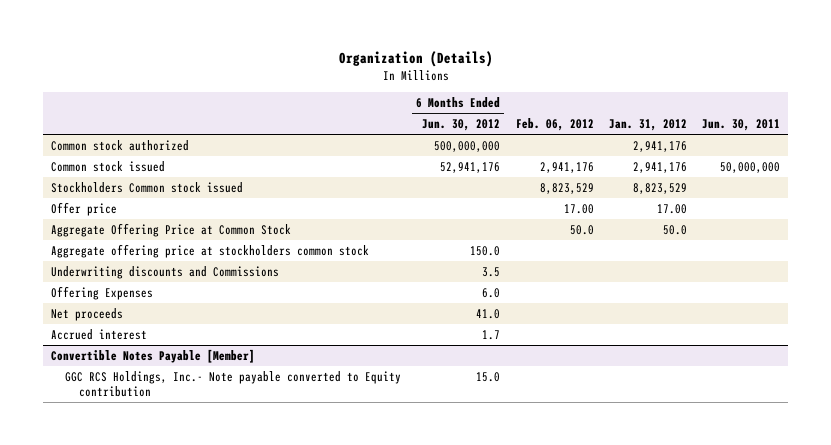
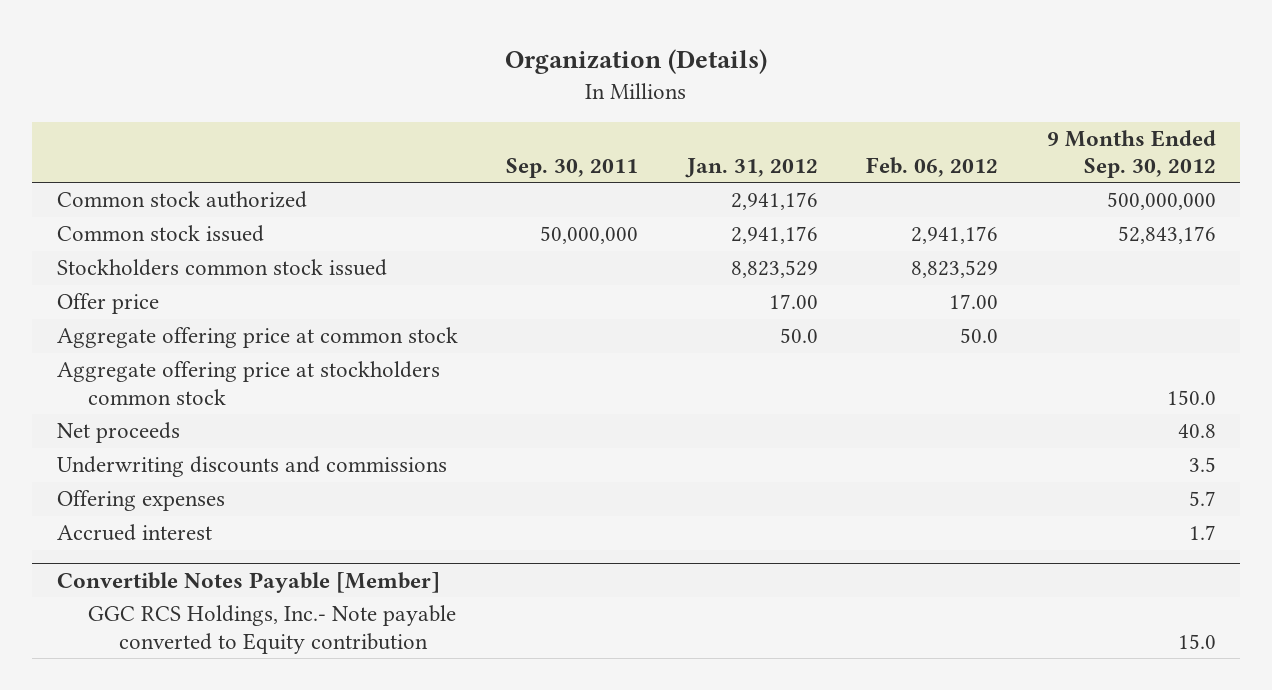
- | 6 Months Ended Jun. 30, 2012 | Feb. 06, 2012 | Jan. 31, 2012 | Jun. 30, 2011
+ | Sep. 30, 2011 | Jan. 31, 2012 | Feb. 06, 2012 | 9 Months Ended Sep. 30, 2012
- Stockholders Common stock issued | | 8,823,529 | 8,823,529 |
+ Stockholders common stock issued | | 8,823,529 | 8,823,529 |
- Aggregate Offering Price at Common Stock | | 50.0 | 50.0 |
+ Aggregate offering price at common stock | | 50.0 | 50.0 |
- Underwriting discounts and Commissions | 3.5 | | |
- Offering Expenses | 6.0 | | |
+ Underwriting discounts and commissions | | | | 3.5
+ Offering expenses | | | | 5.7

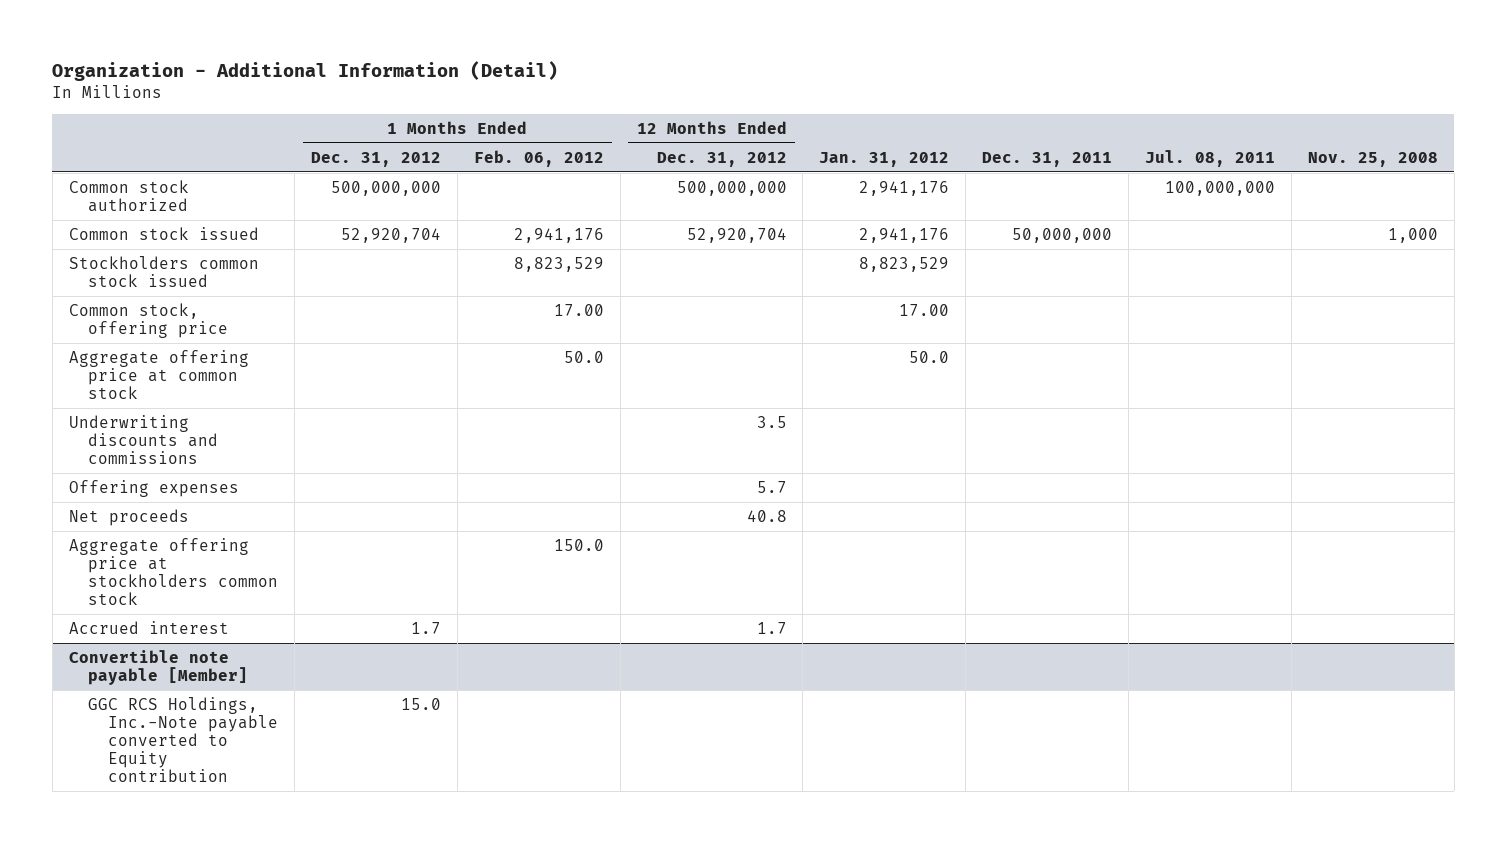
- Organization (Details)
+ Organization - Additional Information (Detail)
- | Sep. 30, 2011 | Jan. 31, 2012 | Feb. 06, 2012 | 9 Months Ended Sep. 30, 2012
+ | 1 Months Ended Dec. 31, 2012 | 1 Months Ended Feb. 06, 2012 | 12 Months Ended Dec. 31, 2012 | Jan. 31, 2012 | Dec. 31, 2011 | Jul. 08, 2011 | Nov. 25, 2008
- Offer price | | 17.00 | 17.00 |
+ Common stock, offering price | | 17.00 | | 17.00 | | |
moved down: Net proceeds | | | 40.8 | | | |
moved down: Aggregate offering price at stockholders common stock | | 150.0 | | | | |
- Convertible Notes Payable [Member]
- GGC RCS Holdings, Inc.- Note payable converted to Equity contribution | | | | 15.0
+ Convertible note payable [Member]
+ GGC RCS Holdings, Inc.-Note payable converted to Equity contribution | 15.0 | | | | | |

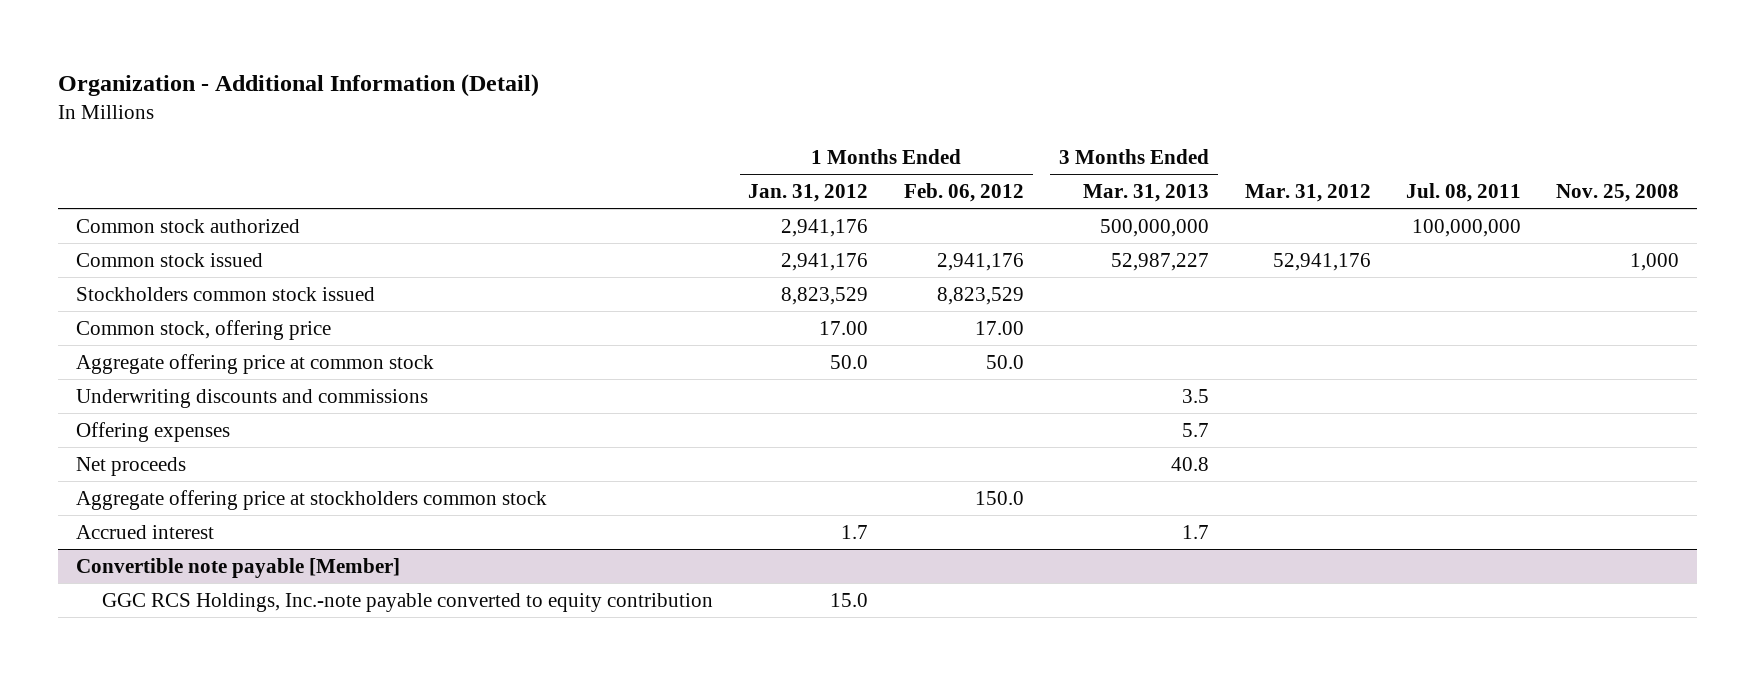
- | 1 Months Ended Dec. 31, 2012 | 1 Months Ended Feb. 06, 2012 | 12 Months Ended Dec. 31, 2012 | Jan. 31, 2012 | Dec. 31, 2011 | Jul. 08, 2011 | Nov. 25, 2008
+ | 1 Months Ended Jan. 31, 2012 | 1 Months Ended Feb. 06, 2012 | 3 Months Ended Mar. 31, 2013 | Mar. 31, 2012 | Jul. 08, 2011 | Nov. 25, 2008
@ Convertible note payable [Member]
- GGC RCS Holdings, Inc.-Note payable converted to Equity contribution | 15.0 | | | | | |
+ GGC RCS Holdings, Inc.-note payable converted to equity contribution | 15.0 | | | | |

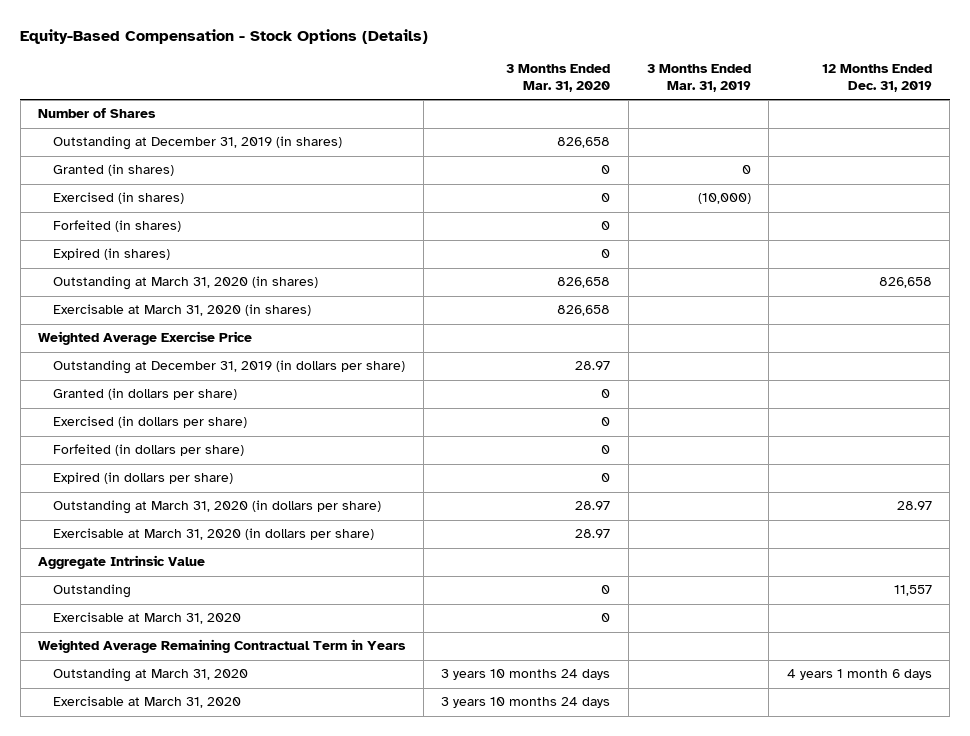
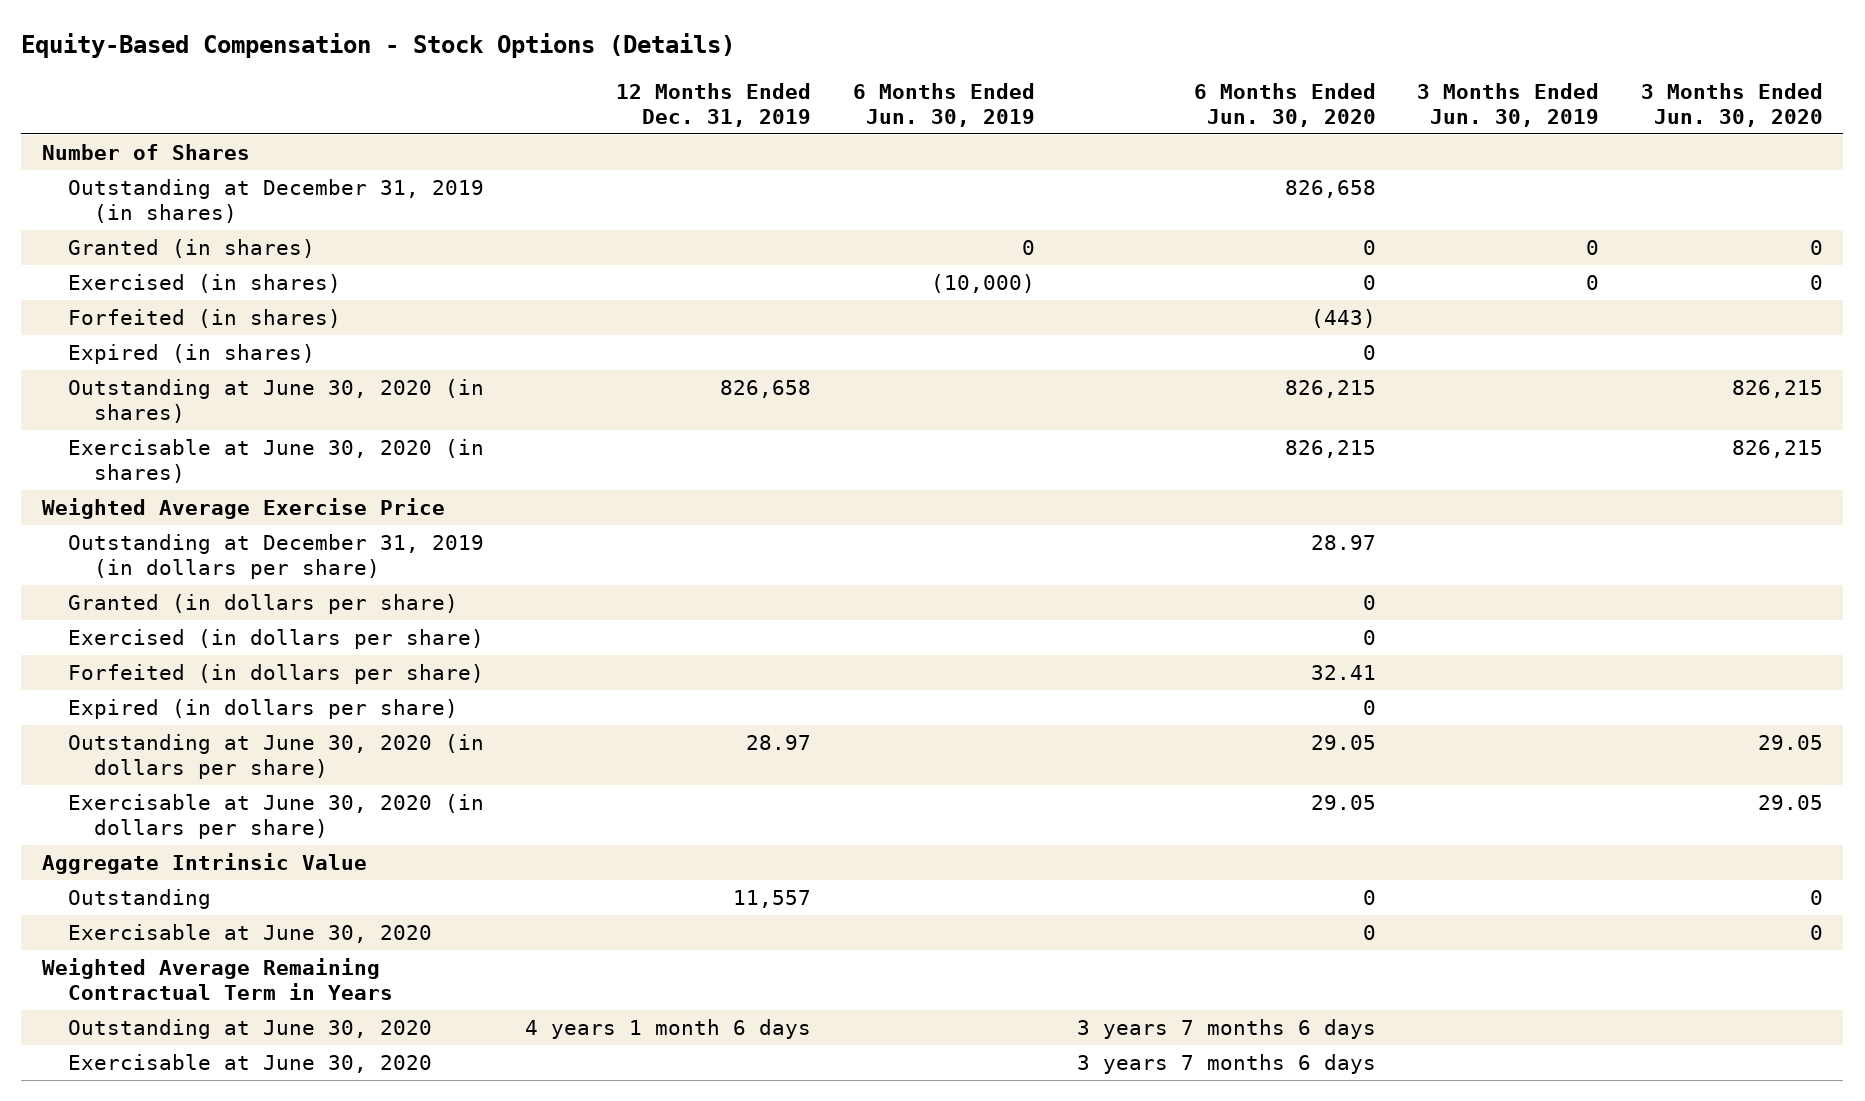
- | 3 Months Ended Mar. 31, 2020 | 3 Months Ended Mar. 31, 2019 | 12 Months Ended Dec. 31, 2019
+ | 12 Months Ended Dec. 31, 2019 | 6 Months Ended Jun. 30, 2019 | 6 Months Ended Jun. 30, 2020 | 3 Months Ended Jun. 30, 2019 | 3 Months Ended Jun. 30, 2020
- Outstanding at March 31, 2020 (in shares) | 826,658 | | 826,658
- Exercisable at March 31, 2020 (in shares) | 826,658 | |
+ Outstanding at June 30, 2020 (in shares) | 826,658 | | 826,215 | | 826,215
+ Exercisable at June 30, 2020 (in shares) | | | 826,215 | | 826,215
- Outstanding at March 31, 2020 (in dollars per share) | 28.97 | | 28.97
- Exercisable at March 31, 2020 (in dollars per share) | 28.97 | |
+ Outstanding at June 30, 2020 (in dollars per share) | 28.97 | | 29.05 | | 29.05
+ Exercisable at June 30, 2020 (in dollars per share) | | | 29.05 | | 29.05
- Exercisable at March 31, 2020 | 0 | |
+ Exercisable at June 30, 2020 | | | 0 | | 0
- Outstanding at March 31, 2020 | 3 years 10 months 24 days | | 4 years 1 month 6 days
- Exercisable at March 31, 2020 | 3 years 10 months 24 days | |
+ Outstanding at June 30, 2020 | 4 years 1 month 6 days | | 3 years 7 months 6 days | |
+ Exercisable at June 30, 2020 | | | 3 years 7 months 6 days | |

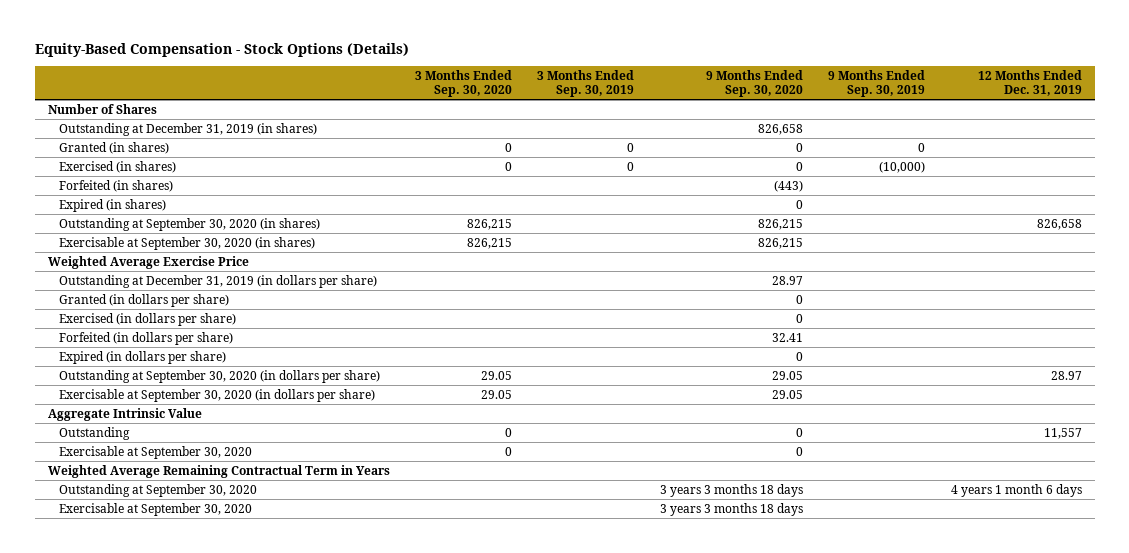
- | 12 Months Ended Dec. 31, 2019 | 6 Months Ended Jun. 30, 2019 | 6 Months Ended Jun. 30, 2020 | 3 Months Ended Jun. 30, 2019 | 3 Months Ended Jun. 30, 2020
+ | 3 Months Ended Sep. 30, 2020 | 3 Months Ended Sep. 30, 2019 | 9 Months Ended Sep. 30, 2020 | 9 Months Ended Sep. 30, 2019 | 12 Months Ended Dec. 31, 2019
- Outstanding at June 30, 2020 (in shares) | 826,658 | | 826,215 | | 826,215
- Exercisable at June 30, 2020 (in shares) | | | 826,215 | | 826,215
+ Outstanding at September 30, 2020 (in shares) | 826,215 | | 826,215 | | 826,658
+ Exercisable at September 30, 2020 (in shares) | 826,215 | | 826,215 | |
- Outstanding at June 30, 2020 (in dollars per share) | 28.97 | | 29.05 | | 29.05
- Exercisable at June 30, 2020 (in dollars per share) | | | 29.05 | | 29.05
+ Outstanding at September 30, 2020 (in dollars per share) | 29.05 | | 29.05 | | 28.97
+ Exercisable at September 30, 2020 (in dollars per share) | 29.05 | | 29.05 | |
- Exercisable at June 30, 2020 | | | 0 | | 0
+ Exercisable at September 30, 2020 | 0 | | 0 | |
- Outstanding at June 30, 2020 | 4 years 1 month 6 days | | 3 years 7 months 6 days | |
- Exercisable at June 30, 2020 | | | 3 years 7 months 6 days | |
+ Outstanding at September 30, 2020 | | | 3 years 3 months 18 days | | 4 years 1 month 6 days
+ Exercisable at September 30, 2020 | | | 3 years 3 months 18 days | |

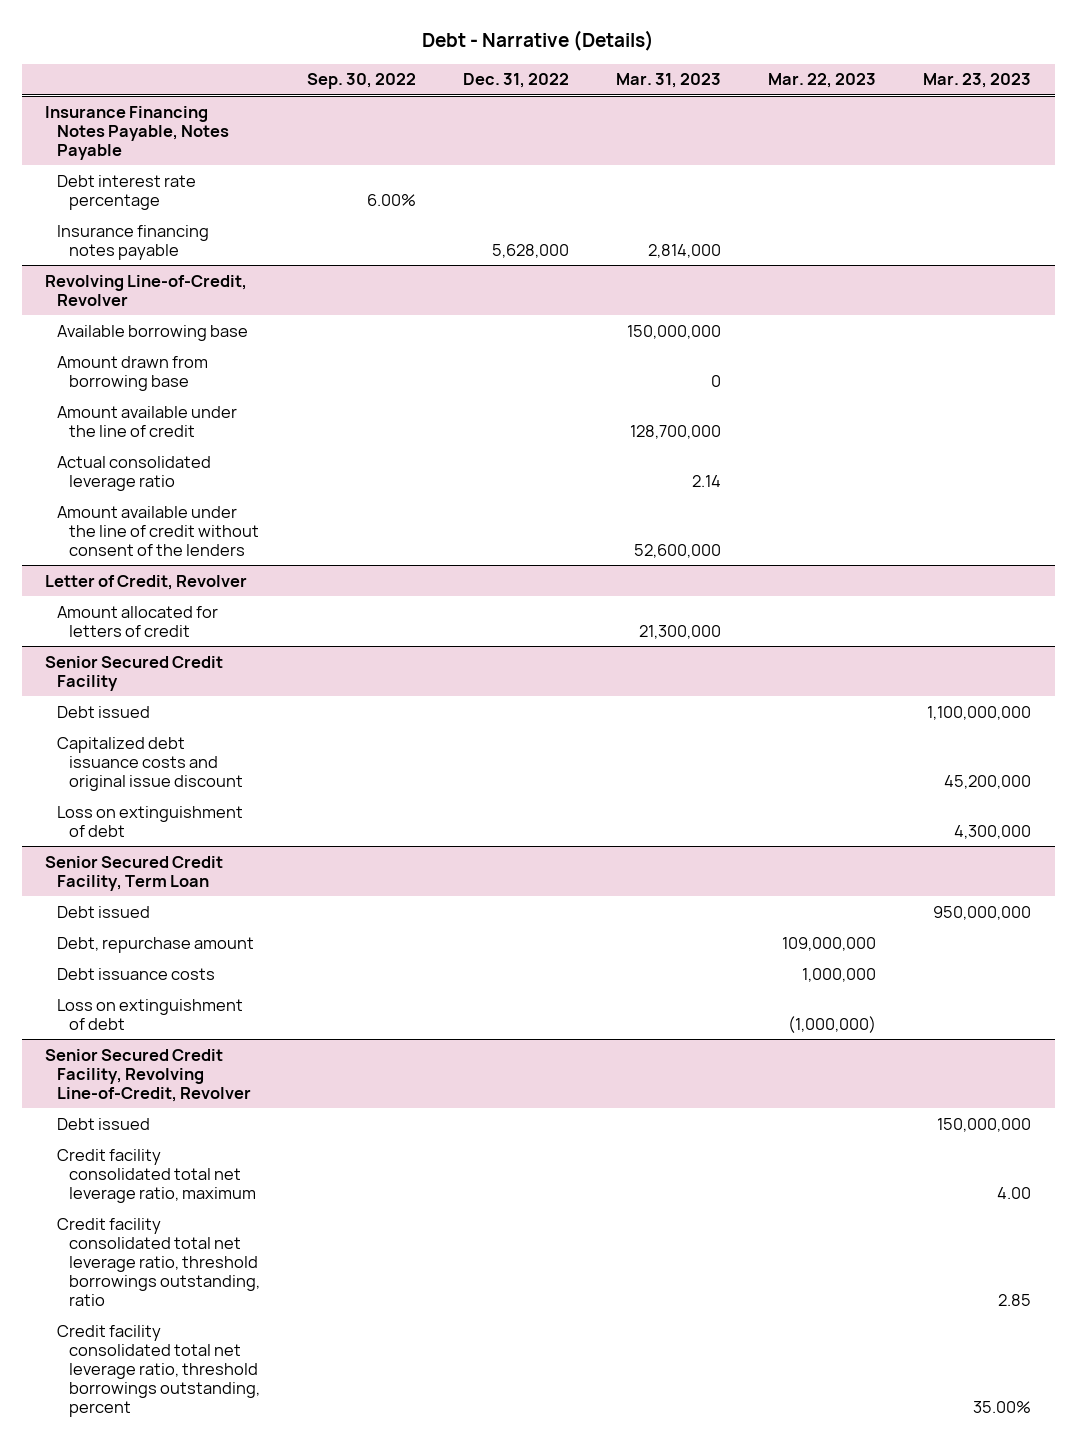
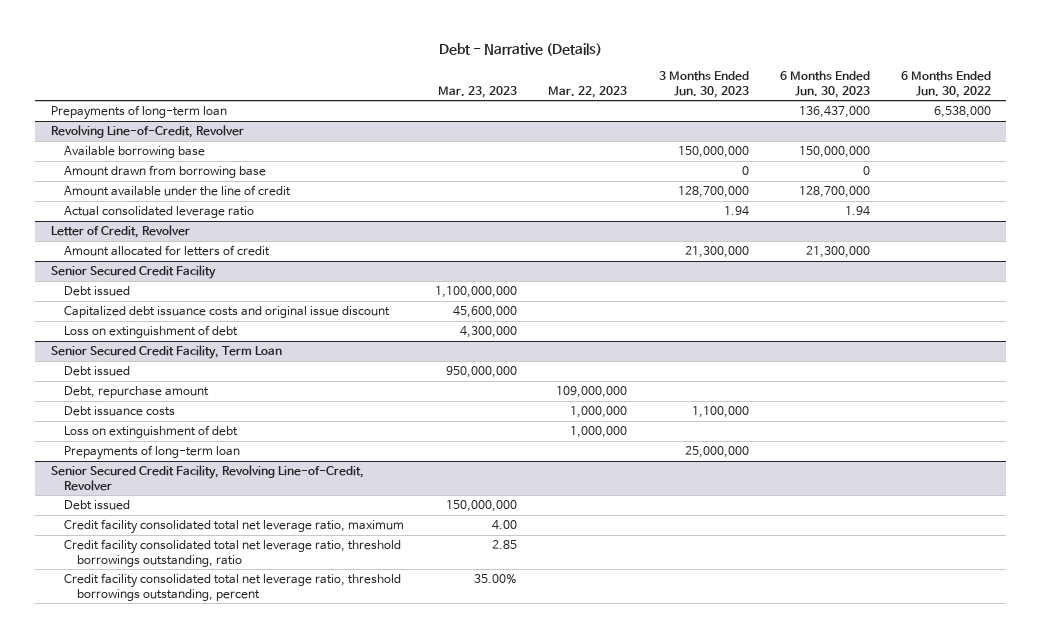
- | Sep. 30, 2022 | Dec. 31, 2022 | Mar. 31, 2023 | Mar. 22, 2023 | Mar. 23, 2023
+ | Mar. 23, 2023 | Mar. 22, 2023 | 3 Months Ended Jun. 30, 2023 | 6 Months Ended Jun. 30, 2023 | 6 Months Ended Jun. 30, 2022
- Insurance Financing Notes Payable, Notes Payable
- Debt interest rate percentage | 6.00% | | | |
- Insurance financing notes payable | | 5,628,000 | 2,814,000 | |
+ Prepayments of long-term loan | | | | 136,437,000 | 6,538,000
@ Revolving Line-of-Credit, Revolver
- Amount available under the line of credit without consent of the lenders | | | 52,600,000 | |
@ Senior Secured Credit Facility
- Capitalized debt issuance costs and original issue discount | | | | | 45,200,000
+ Capitalized debt issuance costs and original issue discount | 45,600,000 | | | |
@ Senior Secured Credit Facility, Term Loan
- Loss on extinguishment of debt | | | | (1,000,000) |
+ Loss on extinguishment of debt | | 1,000,000 | | |
+ Prepayments of long-term loan | | | 25,000,000 | |

